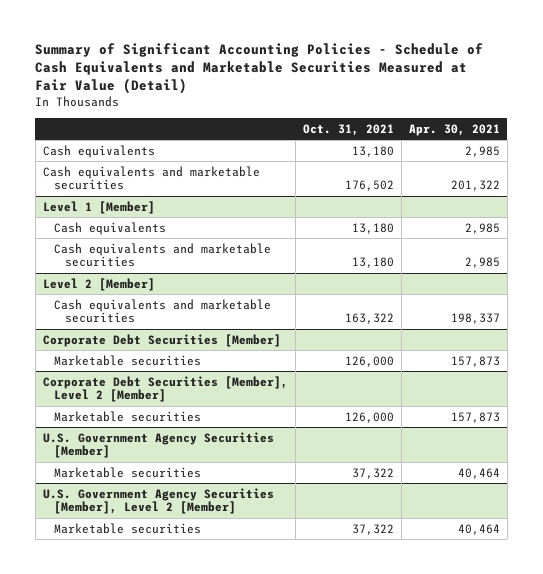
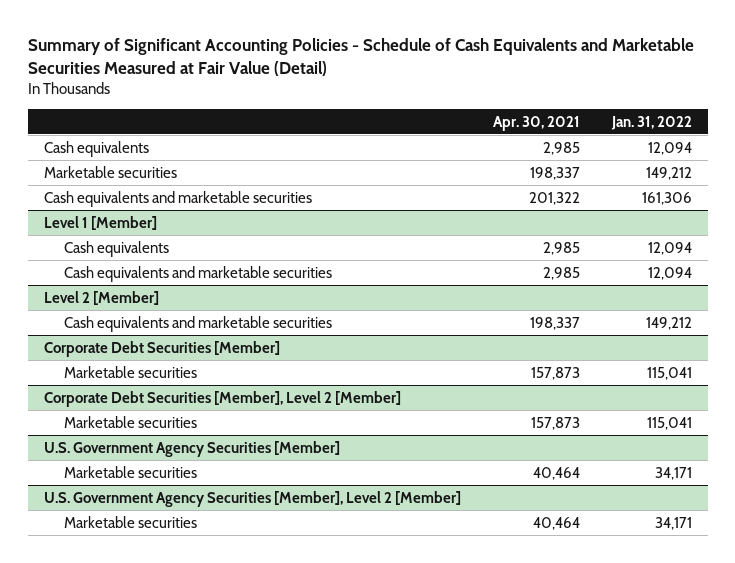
- | Oct. 31, 2021 | Apr. 30, 2021
+ | Apr. 30, 2021 | Jan. 31, 2022
+ Marketable securities | 198,337 | 149,212

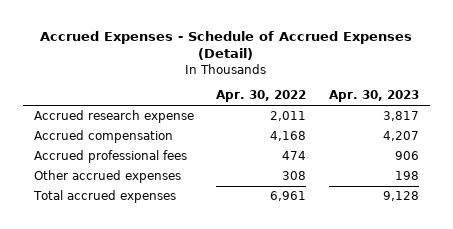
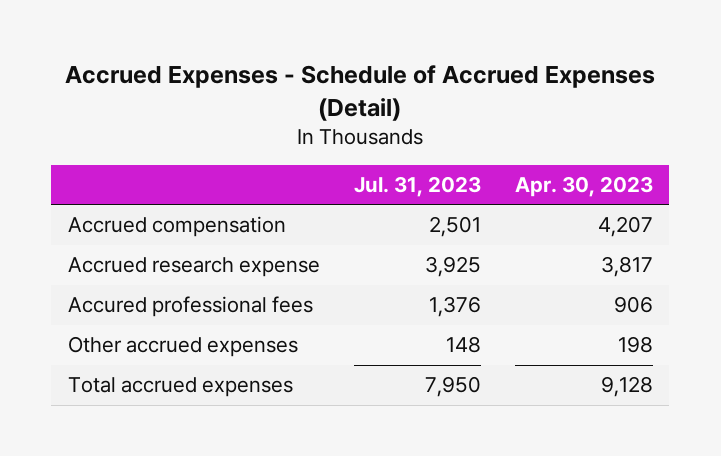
- | Apr. 30, 2022 | Apr. 30, 2023
+ | Jul. 31, 2023 | Apr. 30, 2023
- Accrued professional fees | 474 | 906
moved down: Accrued research expense | 3,925 | 3,817
+ Accured professional fees | 1,376 | 906

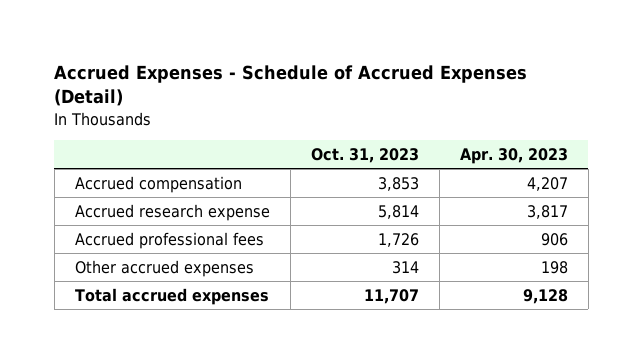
- | Jul. 31, 2023 | Apr. 30, 2023
+ | Oct. 31, 2023 | Apr. 30, 2023
- Accured professional fees | 1,376 | 906
+ Accrued professional fees | 1,726 | 906

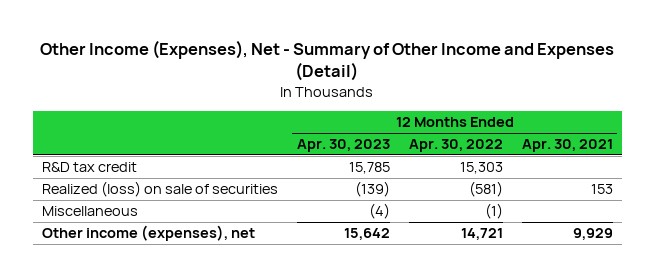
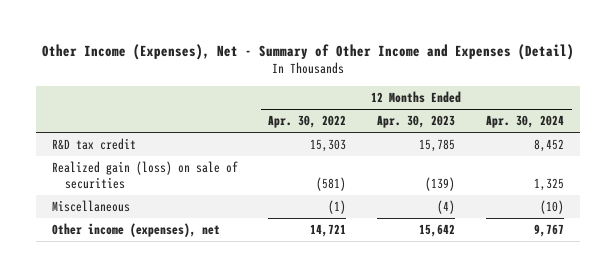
- | 12 Months Ended Apr. 30, 2023 | 12 Months Ended Apr. 30, 2022 | 12 Months Ended Apr. 30, 2021
+ | 12 Months Ended Apr. 30, 2022 | 12 Months Ended Apr. 30, 2023 | 12 Months Ended Apr. 30, 2024
- Realized (loss) on sale of securities | (139) | (581) | 153
+ Realized gain (loss) on sale of securities | (581) | (139) | 1,325

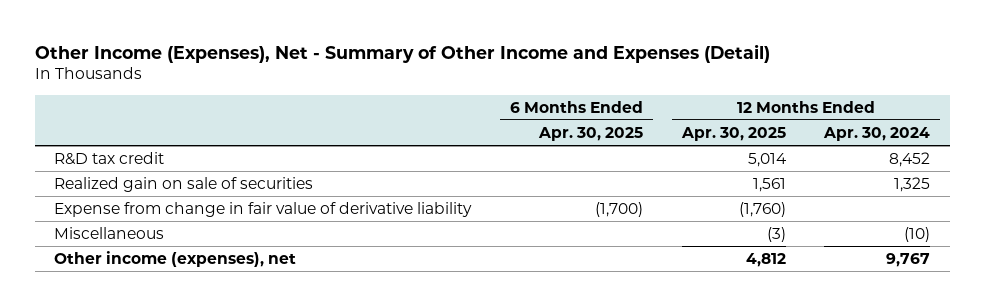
- | 12 Months Ended Apr. 30, 2022 | 12 Months Ended Apr. 30, 2023 | 12 Months Ended Apr. 30, 2024
+ | 6 Months Ended Apr. 30, 2025 | 12 Months Ended Apr. 30, 2025 | 12 Months Ended Apr. 30, 2024
- Realized gain (loss) on sale of securities | (581) | (139) | 1,325
+ Realized gain on sale of securities | | 1,561 | 1,325
+ Expense from change in fair value of derivative liability | (1,700) | (1,760) |

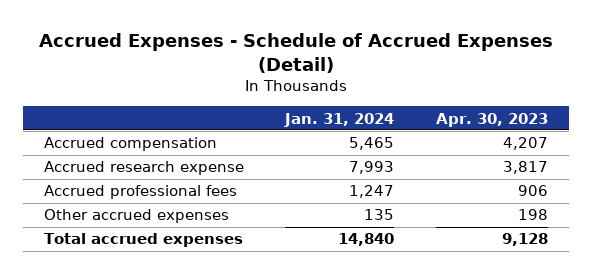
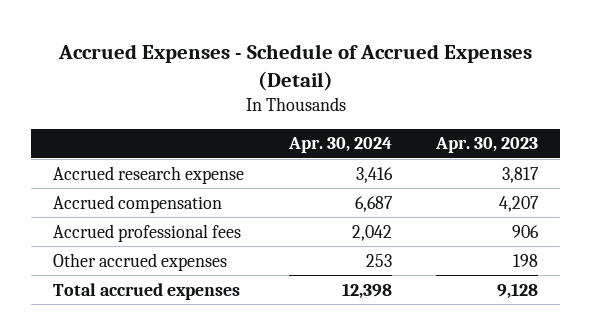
- | Jan. 31, 2024 | Apr. 30, 2023
+ | Apr. 30, 2024 | Apr. 30, 2023
moved down: Accrued compensation | 6,687 | 4,207

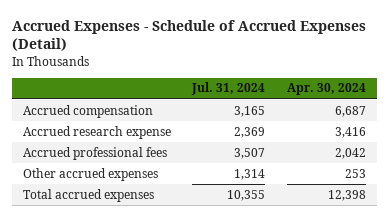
- | Apr. 30, 2024 | Apr. 30, 2023
+ | Jul. 31, 2024 | Apr. 30, 2024
moved down: Accrued research expense | 2,369 | 3,416

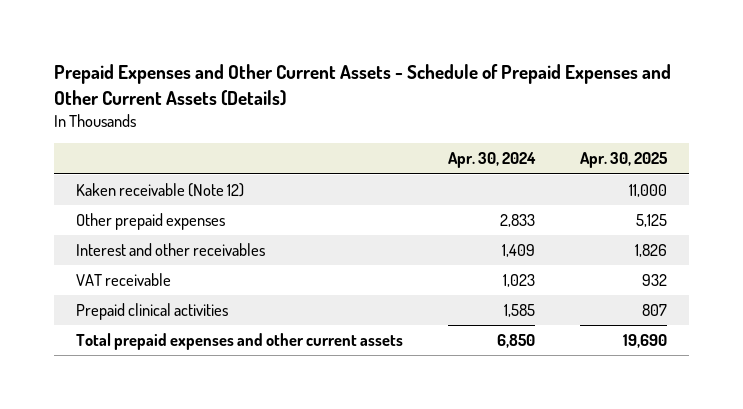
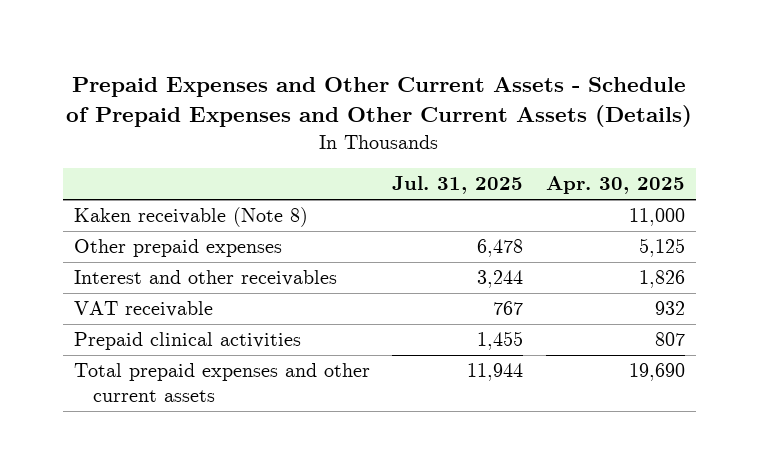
- | Apr. 30, 2024 | Apr. 30, 2025
+ | Jul. 31, 2025 | Apr. 30, 2025
- Kaken receivable (Note 12) | | 11,000
+ Kaken receivable (Note 8) | | 11,000

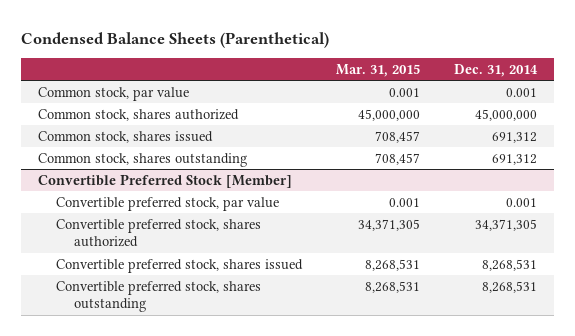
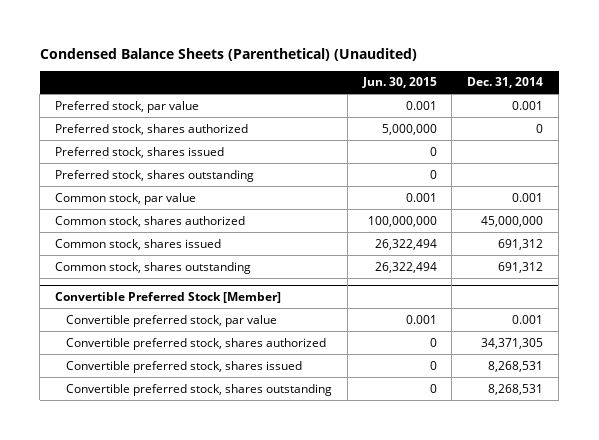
- Condensed Balance Sheets (Parenthetical)
+ Condensed Balance Sheets (Parenthetical) (Unaudited)
- | Mar. 31, 2015 | Dec. 31, 2014
+ | Jun. 30, 2015 | Dec. 31, 2014
+ Preferred stock, par value | 0.001 | 0.001
+ Preferred stock, shares authorized | 5,000,000 | 0
+ Preferred stock, shares issued | 0 |
+ Preferred stock, shares outstanding | 0 |

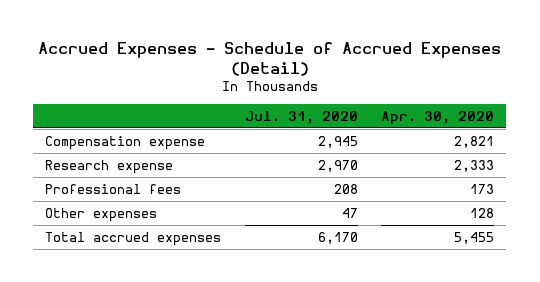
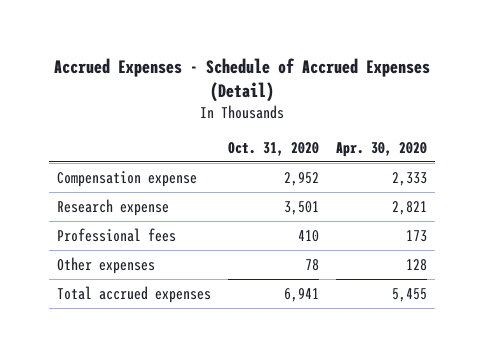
- | Jul. 31, 2020 | Apr. 30, 2020
+ | Oct. 31, 2020 | Apr. 30, 2020
- Compensation expense | 2,945 | 2,821
- Research expense | 2,970 | 2,333
+ Compensation expense | 2,952 | 2,333
+ Research expense | 3,501 | 2,821

